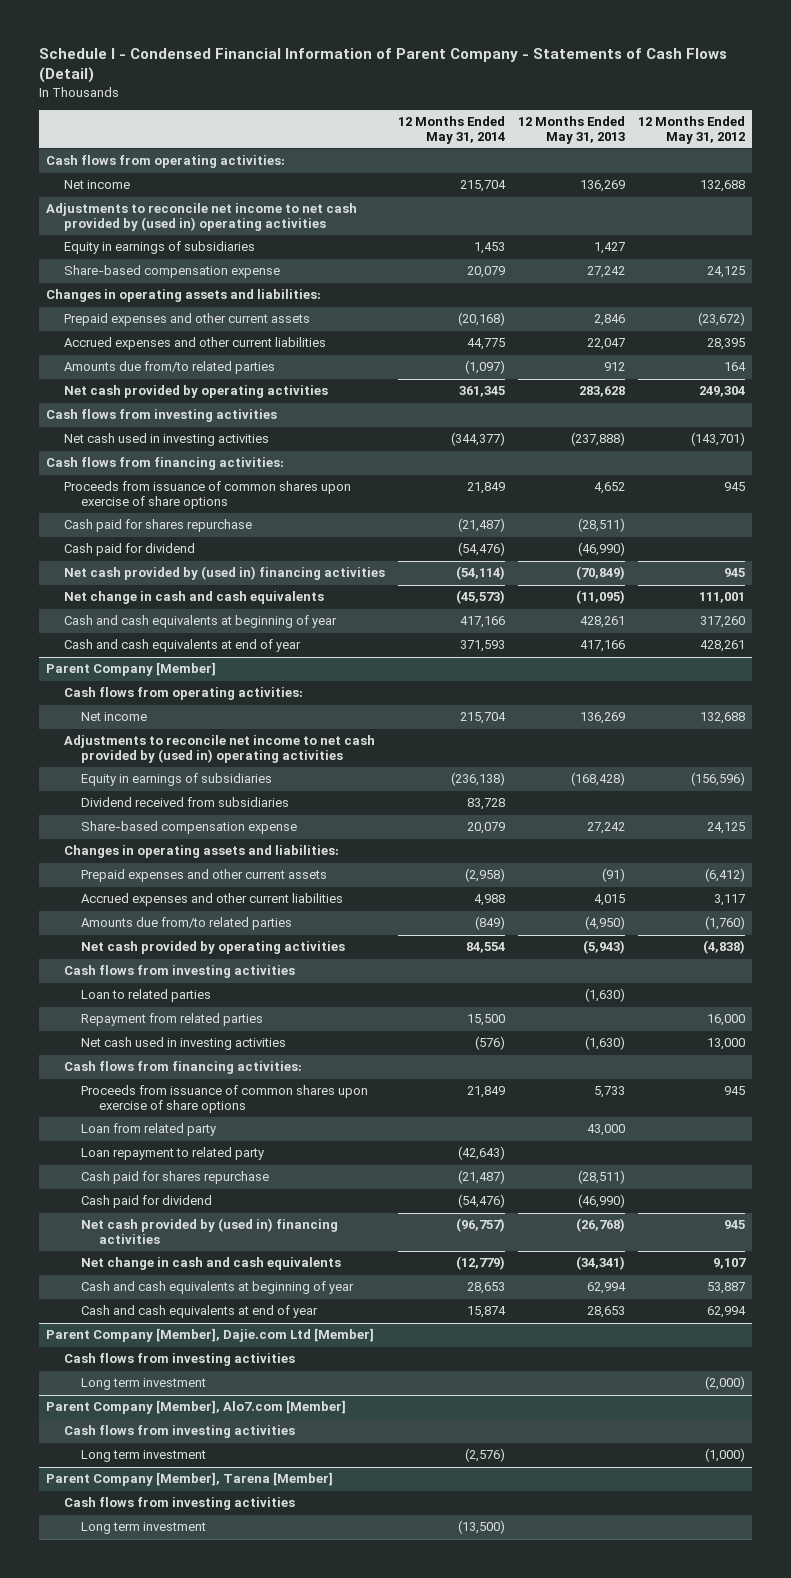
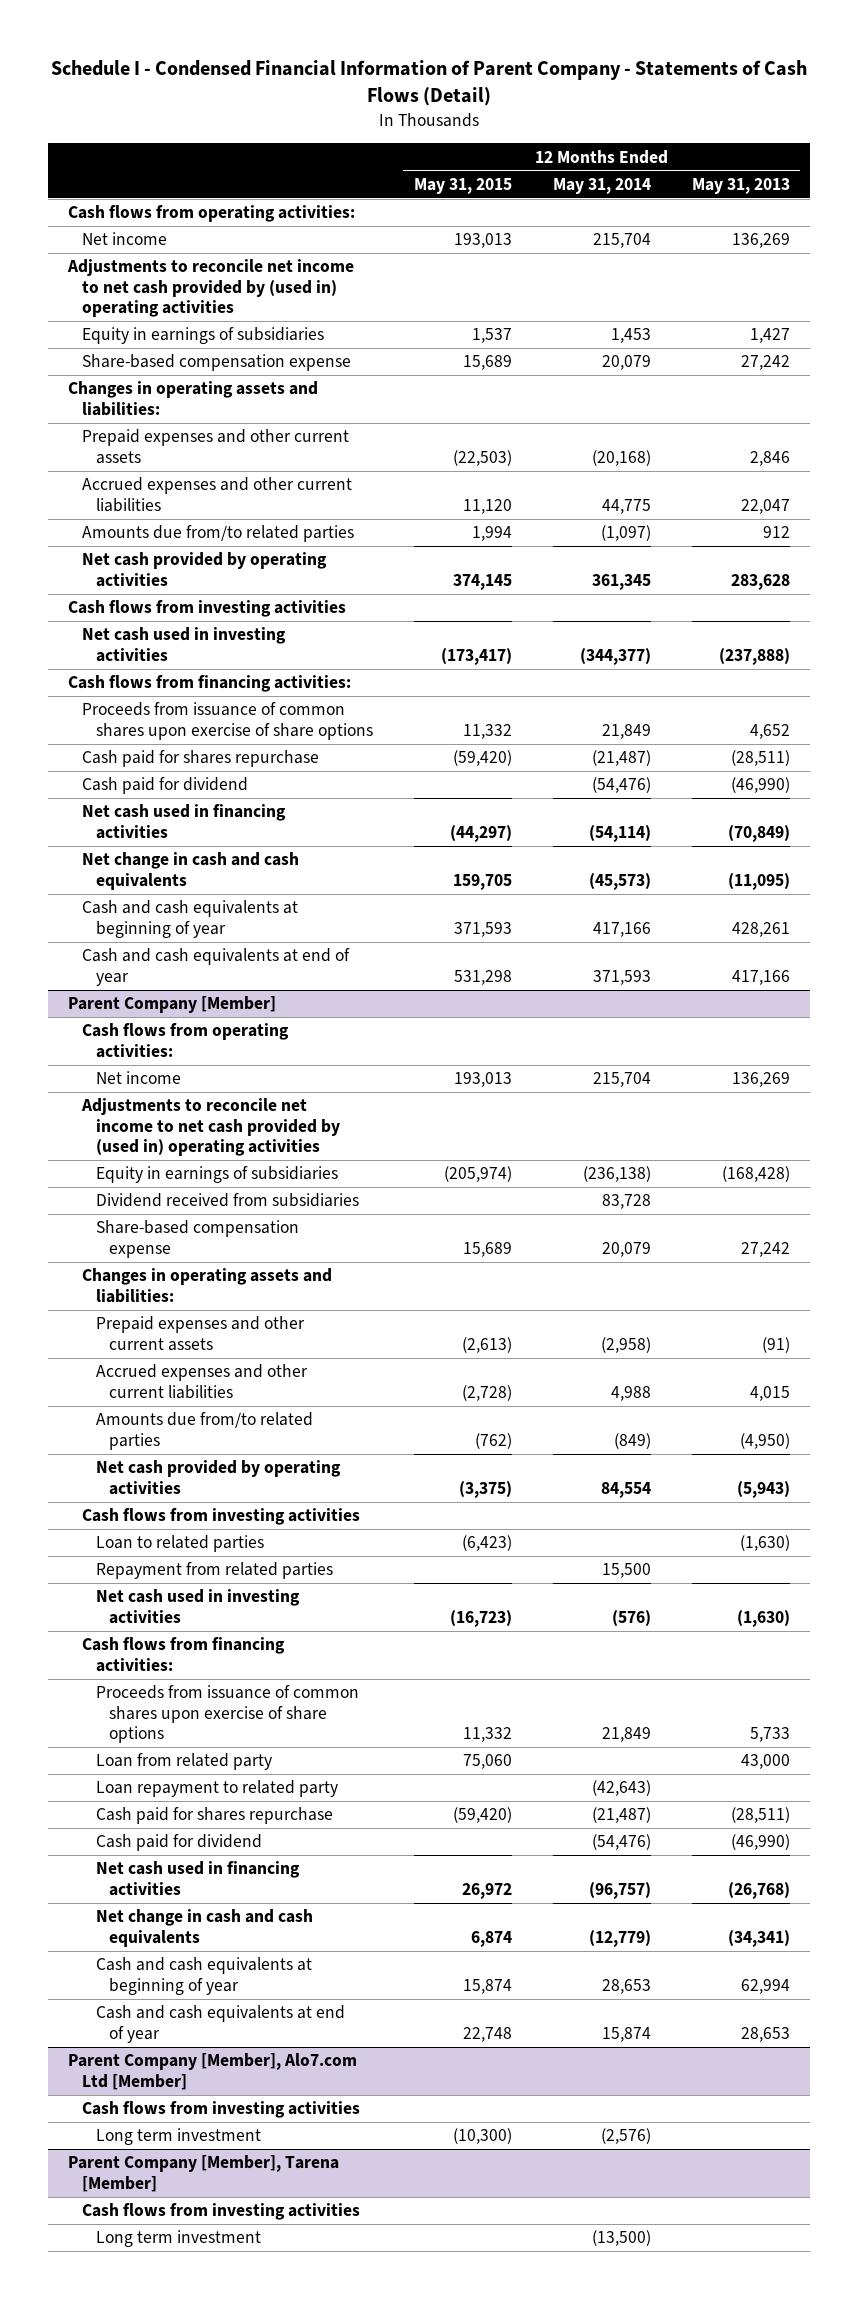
- | 12 Months Ended May 31, 2014 | 12 Months Ended May 31, 2013 | 12 Months Ended May 31, 2012
+ | 12 Months Ended May 31, 2015 | 12 Months Ended May 31, 2014 | 12 Months Ended May 31, 2013
- Net cash provided by (used in) financing activities | (54,114) | (70,849) | 945
+ Net cash used in financing activities | (44,297) | (54,114) | (70,849)
@ Parent Company [Member]
- Net cash provided by (used in) financing activities | (96,757) | (26,768) | 945
+ Net cash used in financing activities | 26,972 | (96,757) | (26,768)
- Parent Company [Member], Dajie.com Ltd [Member]
- Cash flows from investing activities
- Long term investment | | | (2,000)
- Parent Company [Member], Alo7.com [Member]
+ Parent Company [Member], Alo7.com Ltd [Member]

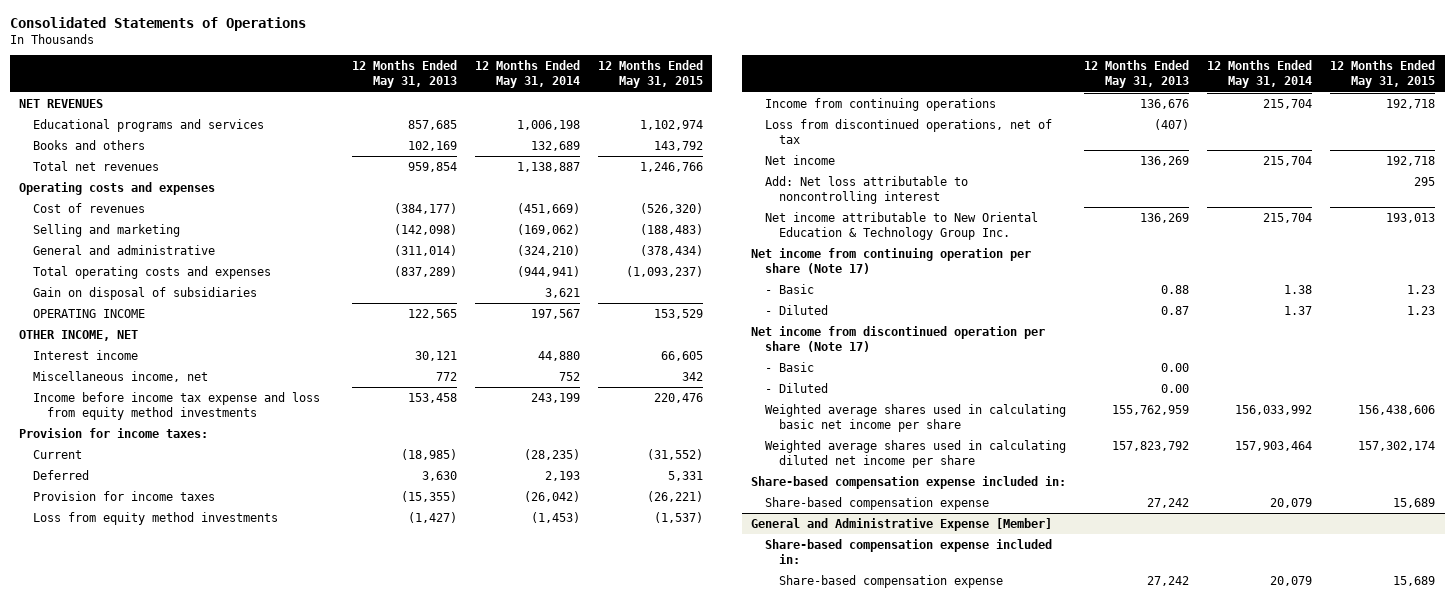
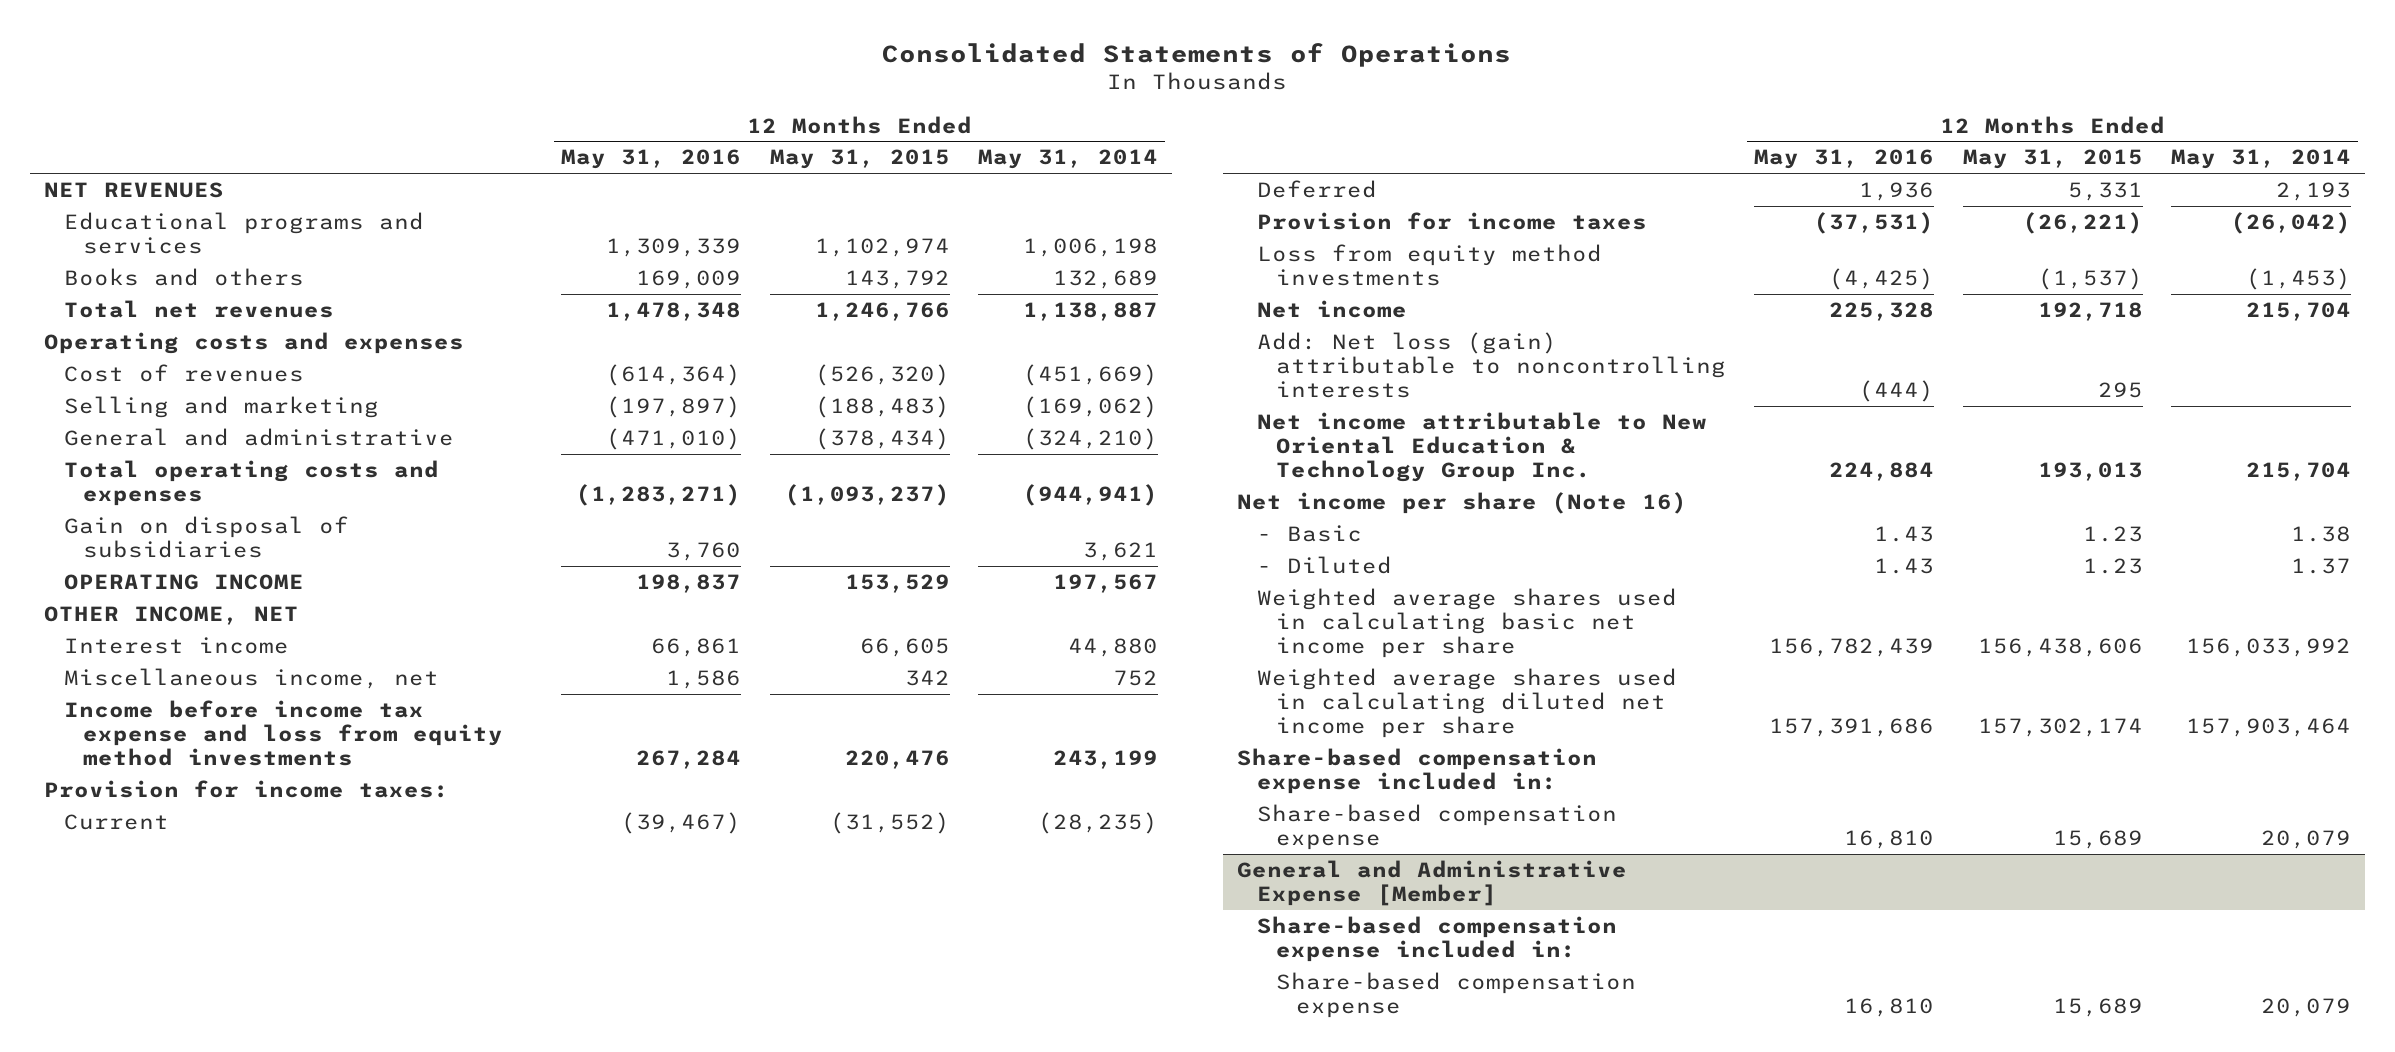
- | 12 Months Ended May 31, 2013 | 12 Months Ended May 31, 2014 | 12 Months Ended May 31, 2015
+ | 12 Months Ended May 31, 2016 | 12 Months Ended May 31, 2015 | 12 Months Ended May 31, 2014
- Income from continuing operations | 136,676 | 215,704 | 192,718
- Loss from discontinued operations, net of tax | (407) | |
- Add: Net loss attributable to noncontrolling interest | | | 295
+ Add: Net loss (gain) attributable to noncontrolling interests | (444) | 295 |
- Net income from continuing operation per share (Note 17)
+ Net income per share (Note 16)
- Net income from discontinued operation per share (Note 17)
- - Basic | 0.00 | |
- - Diluted | 0.00 | |

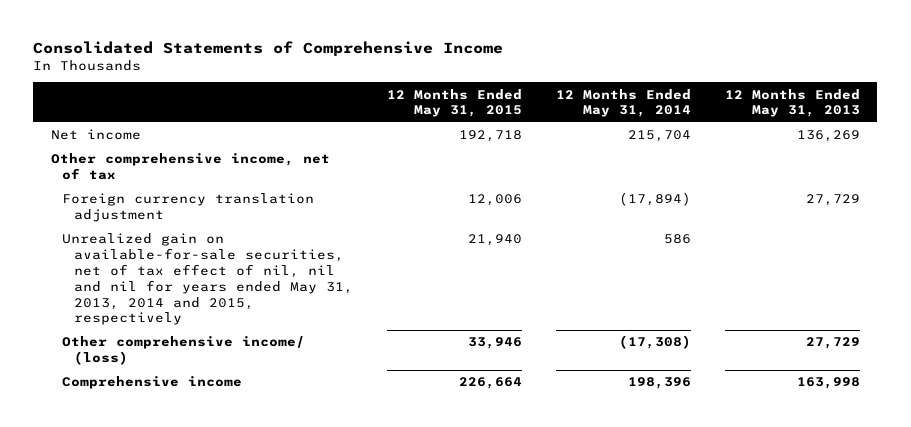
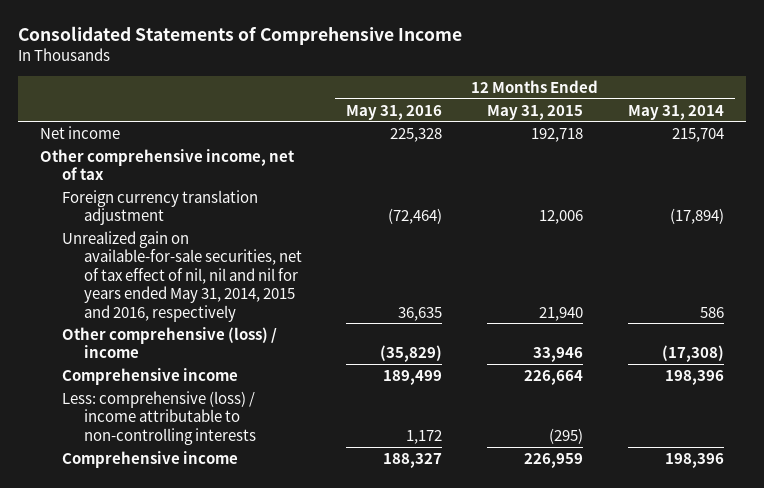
- | 12 Months Ended May 31, 2015 | 12 Months Ended May 31, 2014 | 12 Months Ended May 31, 2013
+ | 12 Months Ended May 31, 2016 | 12 Months Ended May 31, 2015 | 12 Months Ended May 31, 2014
- Unrealized gain on available-for-sale securities, net of tax effect of nil, nil and nil for years ended May 31, 2013, 2014 and 2015, respectively | 21,940 | 586 |
- Other comprehensive income/ (loss) | 33,946 | (17,308) | 27,729
+ Unrealized gain on available-for-sale securities, net of tax effect of nil, nil and nil for years ended May 31, 2014, 2015 and 2016, respectively | 36,635 | 21,940 | 586
+ Other comprehensive (loss) / income | (35,829) | 33,946 | (17,308)
+ Less: comprehensive (loss) / income attributable to non-controlling interests | 1,172 | (295) |
+ Comprehensive income | 188,327 | 226,959 | 198,396

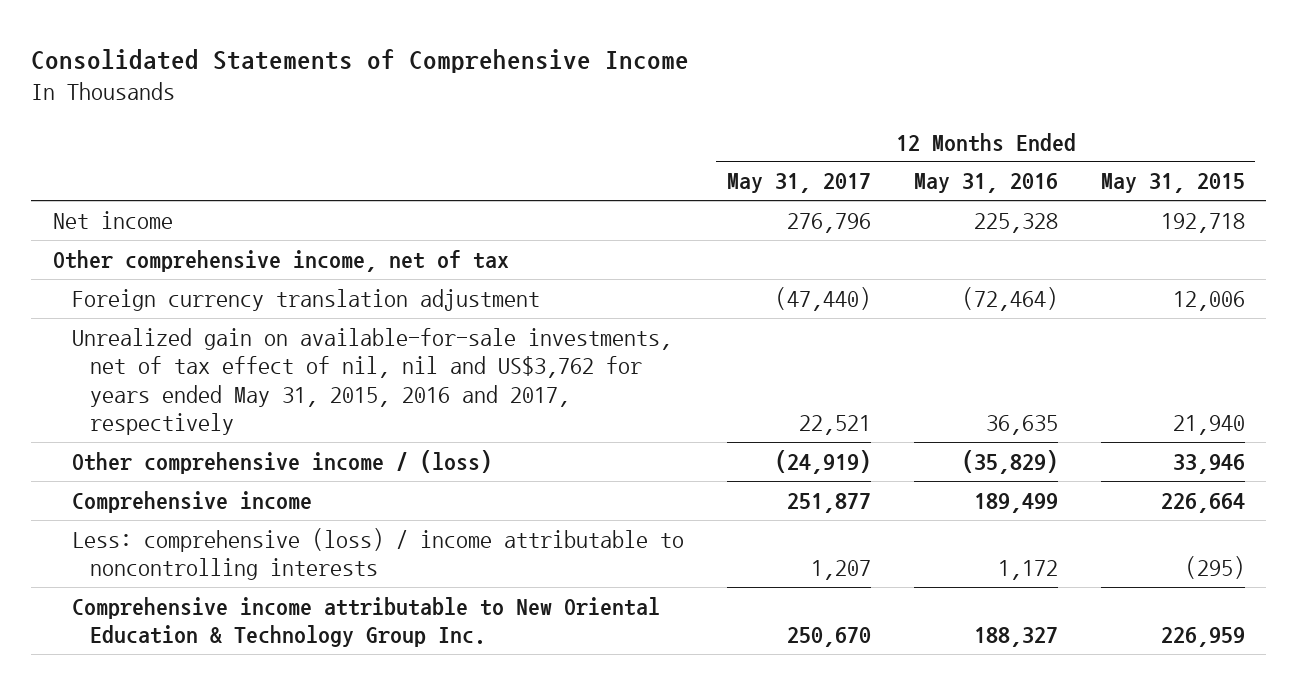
- | 12 Months Ended May 31, 2016 | 12 Months Ended May 31, 2015 | 12 Months Ended May 31, 2014
+ | 12 Months Ended May 31, 2017 | 12 Months Ended May 31, 2016 | 12 Months Ended May 31, 2015
- Unrealized gain on available-for-sale securities, net of tax effect of nil, nil and nil for years ended May 31, 2014, 2015 and 2016, respectively | 36,635 | 21,940 | 586
- Other comprehensive (loss) / income | (35,829) | 33,946 | (17,308)
+ Unrealized gain on available-for-sale investments, net of tax effect of nil, nil and US$3,762 for years ended May 31, 2015, 2016 and 2017, respectively | 22,521 | 36,635 | 21,940
+ Other comprehensive income / (loss) | (24,919) | (35,829) | 33,946
- Less: comprehensive (loss) / income attributable to non-controlling interests | 1,172 | (295) |
- Comprehensive income | 188,327 | 226,959 | 198,396
+ Less: comprehensive (loss) / income attributable to noncontrolling interests | 1,207 | 1,172 | (295)
+ Comprehensive income attributable to New Oriental Education & Technology Group Inc. | 250,670 | 188,327 | 226,959

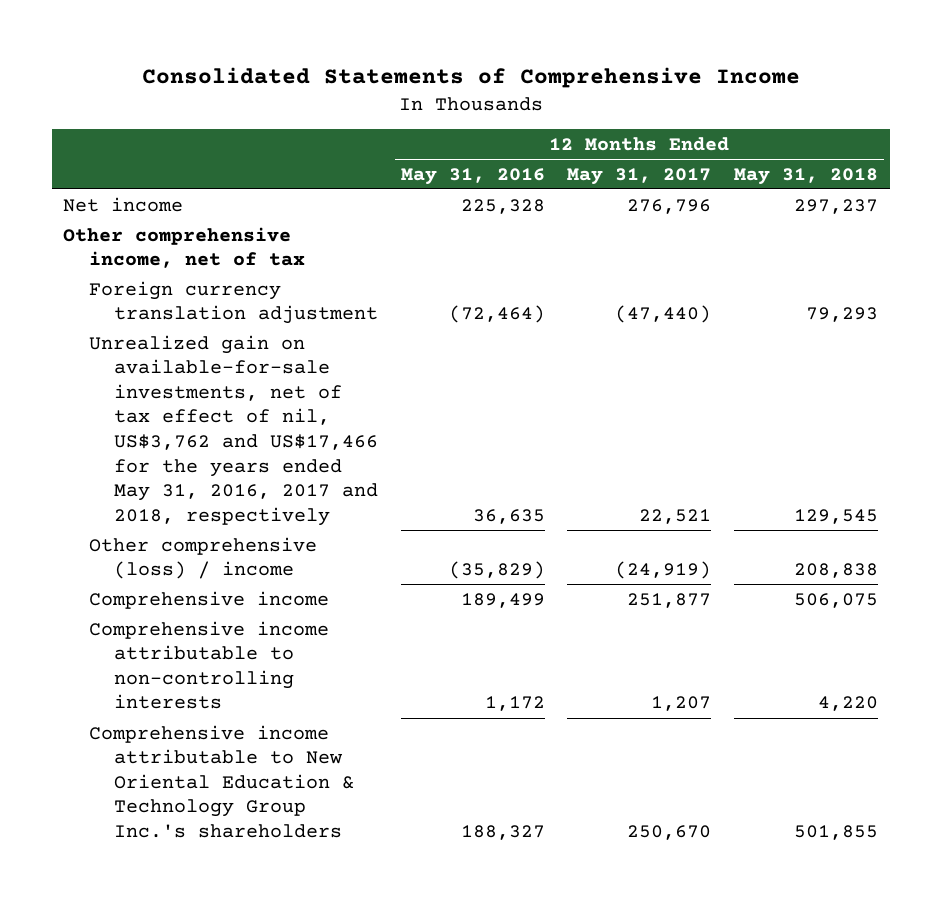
- | 12 Months Ended May 31, 2017 | 12 Months Ended May 31, 2016 | 12 Months Ended May 31, 2015
+ | 12 Months Ended May 31, 2016 | 12 Months Ended May 31, 2017 | 12 Months Ended May 31, 2018
- Unrealized gain on available-for-sale investments, net of tax effect of nil, nil and US$3,762 for years ended May 31, 2015, 2016 and 2017, respectively | 22,521 | 36,635 | 21,940
- Other comprehensive income / (loss) | (24,919) | (35,829) | 33,946
+ Unrealized gain on available-for-sale investments, net of tax effect of nil, US$3,762 and US$17,466 for the years ended May 31, 2016, 2017 and 2018, respectively | 36,635 | 22,521 | 129,545
+ Other comprehensive (loss) / income | (35,829) | (24,919) | 208,838
- Less: comprehensive (loss) / income attributable to noncontrolling interests | 1,207 | 1,172 | (295)
- Comprehensive income attributable to New Oriental Education & Technology Group Inc. | 250,670 | 188,327 | 226,959
+ Comprehensive income attributable to non-controlling interests | 1,172 | 1,207 | 4,220
+ Comprehensive income attributable to New Oriental Education & Technology Group Inc.'s shareholders | 188,327 | 250,670 | 501,855

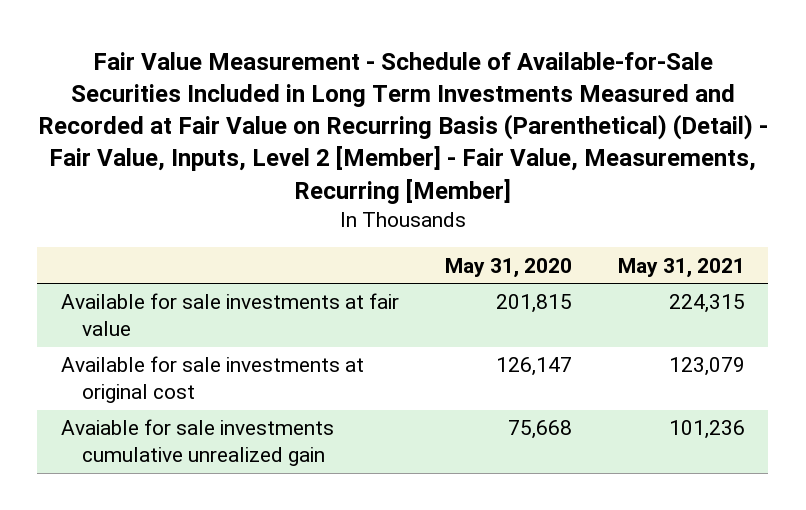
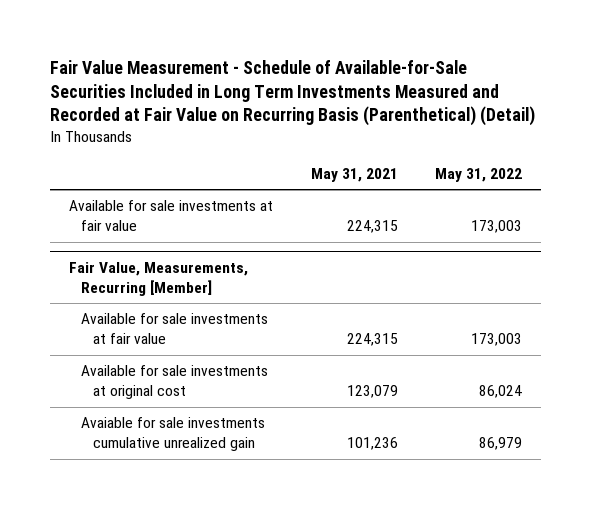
- Fair Value Measurement - Schedule of Available-for-Sale Securities Included in Long Term Investments Measured and Recorded at Fair Value on Recurring Basis (Parenthetical) (Detail) - Fair Value, Inputs, Level 2 [Member] - Fair Value, Measurements, Recurring [Member]
+ Fair Value Measurement - Schedule of Available-for-Sale Securities Included in Long Term Investments Measured and Recorded at Fair Value on Recurring Basis (Parenthetical) (Detail)
- | May 31, 2020 | May 31, 2021
+ | May 31, 2021 | May 31, 2022
+ Fair Value, Measurements, Recurring [Member]
+ Available for sale investments at fair value | 224,315 | 173,003

